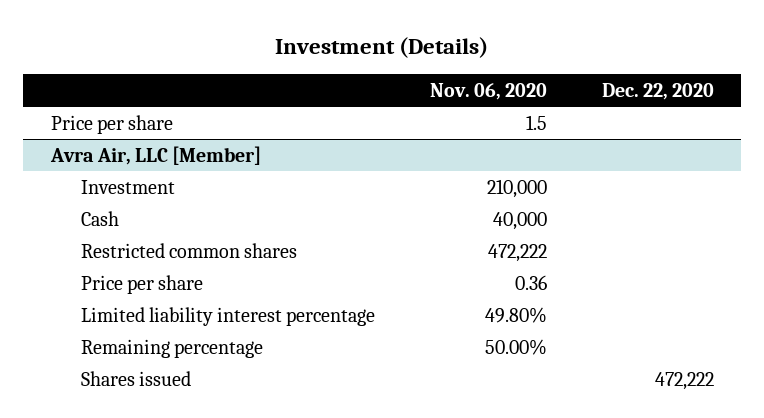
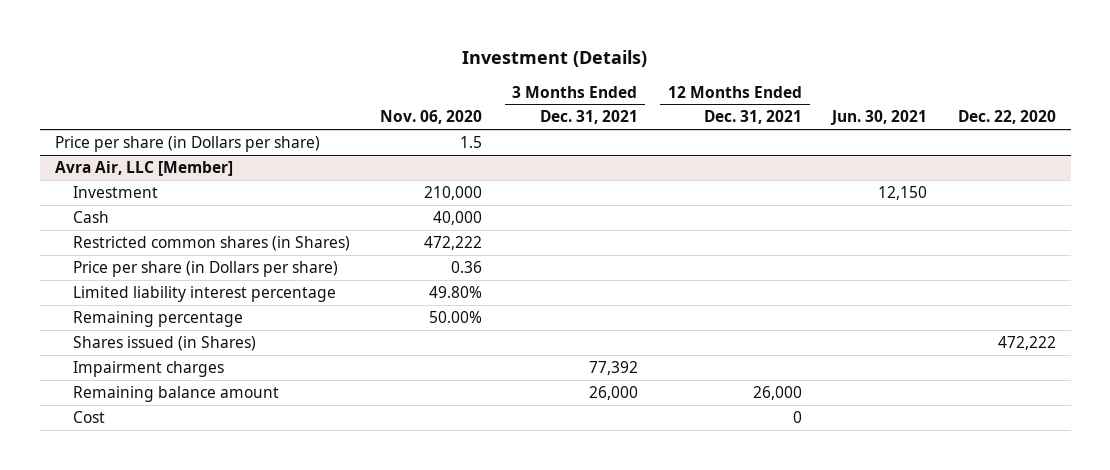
- | Nov. 06, 2020 | Dec. 22, 2020
+ | Nov. 06, 2020 | 3 Months Ended Dec. 31, 2021 | 12 Months Ended Dec. 31, 2021 | Jun. 30, 2021 | Dec. 22, 2020
- Price per share | 1.5 |
+ Price per share (in Dollars per share) | 1.5 | | | |
@ Avra Air, LLC [Member]
- Restricted common shares | 472,222 |
- Price per share | 0.36 |
+ Restricted common shares (in Shares) | 472,222 | | | |
+ Price per share (in Dollars per share) | 0.36 | | | |
- Shares issued | | 472,222
+ Shares issued (in Shares) | | | | | 472,222
+ Impairment charges | | 77,392 | | |
+ Remaining balance amount | | 26,000 | 26,000 | |
+ Cost | | | 0 | |

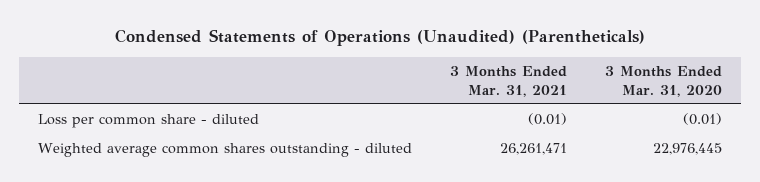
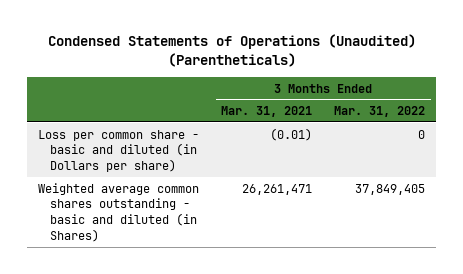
- | 3 Months Ended Mar. 31, 2021 | 3 Months Ended Mar. 31, 2020
+ | 3 Months Ended Mar. 31, 2021 | 3 Months Ended Mar. 31, 2022
- Loss per common share - diluted | (0.01) | (0.01)
- Weighted average common shares outstanding - diluted | 26,261,471 | 22,976,445
+ Loss per common share - basic and diluted (in Dollars per share) | (0.01) | 0
+ Weighted average common shares outstanding - basic and diluted (in Shares) | 26,261,471 | 37,849,405

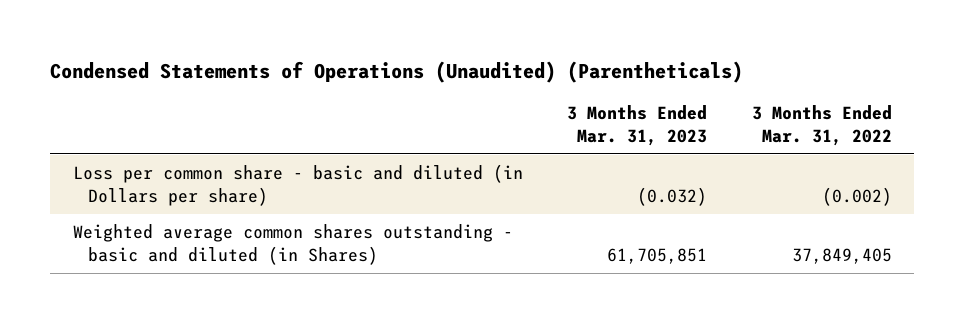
- | 3 Months Ended Mar. 31, 2021 | 3 Months Ended Mar. 31, 2022
+ | 3 Months Ended Mar. 31, 2023 | 3 Months Ended Mar. 31, 2022
- Loss per common share - basic and diluted (in Dollars per share) | (0.01) | 0
+ Loss per common share - basic and diluted (in Dollars per share) | (0.032) | (0.002)

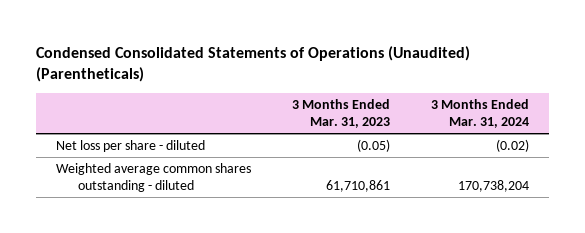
- Condensed Statements of Operations (Unaudited) (Parentheticals)
+ Condensed Consolidated Statements of Operations (Unaudited) (Parentheticals)
- | 3 Months Ended Mar. 31, 2023 | 3 Months Ended Mar. 31, 2022
+ | 3 Months Ended Mar. 31, 2023 | 3 Months Ended Mar. 31, 2024
- Loss per common share - basic and diluted (in Dollars per share) | (0.032) | (0.002)
- Weighted average common shares outstanding - basic and diluted (in Shares) | 61,705,851 | 37,849,405
+ Net loss per share - diluted | (0.05) | (0.02)
+ Weighted average common shares outstanding - diluted | 61,710,861 | 170,738,204

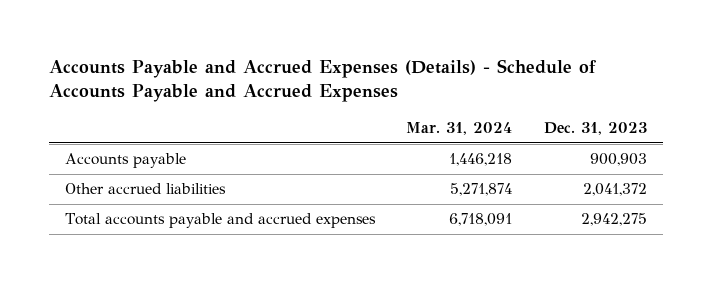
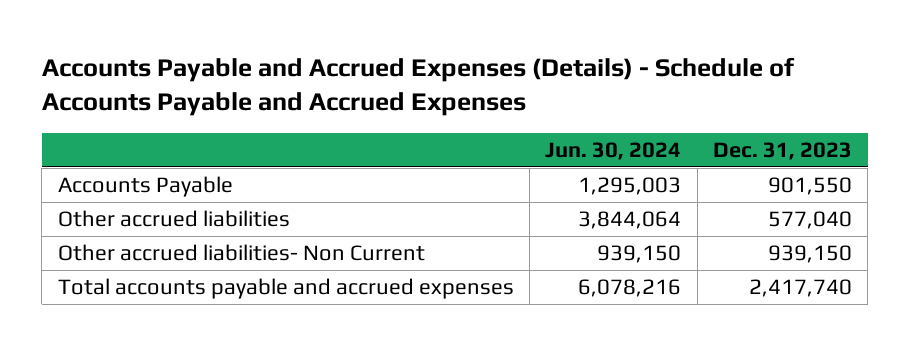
- | Mar. 31, 2024 | Dec. 31, 2023
+ | Jun. 30, 2024 | Dec. 31, 2023
- Accounts payable | 1,446,218 | 900,903
- Other accrued liabilities | 5,271,874 | 2,041,372
- Total accounts payable and accrued expenses | 6,718,091 | 2,942,275
+ Accounts Payable | 1,295,003 | 901,550
+ Other accrued liabilities | 3,844,064 | 577,040
+ Other accrued liabilities- Non Current | 939,150 | 939,150
+ Total accounts payable and accrued expenses | 6,078,216 | 2,417,740

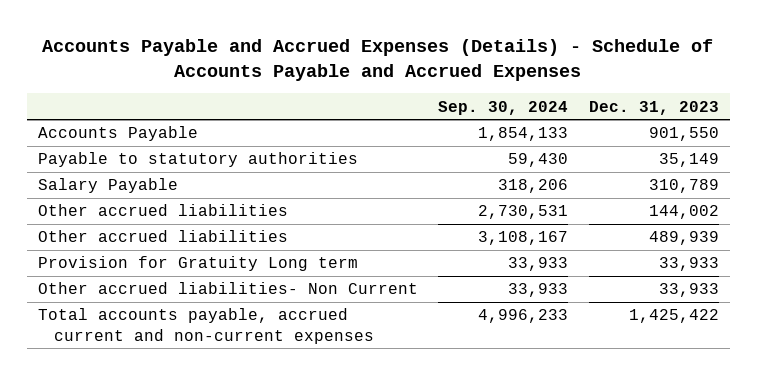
- | Jun. 30, 2024 | Dec. 31, 2023
+ | Sep. 30, 2024 | Dec. 31, 2023
- Other accrued liabilities | 3,844,064 | 577,040
- Other accrued liabilities- Non Current | 939,150 | 939,150
- Total accounts payable and accrued expenses | 6,078,216 | 2,417,740
+ Payable to statutory authorities | 59,430 | 35,149
+ Salary Payable | 318,206 | 310,789
+ Other accrued liabilities | 2,730,531 | 144,002
+ Other accrued liabilities | 3,108,167 | 489,939
+ Provision for Gratuity Long term | 33,933 | 33,933
+ Other accrued liabilities- Non Current | 33,933 | 33,933
+ Total accounts payable, accrued current and non-current expenses | 4,996,233 | 1,425,422

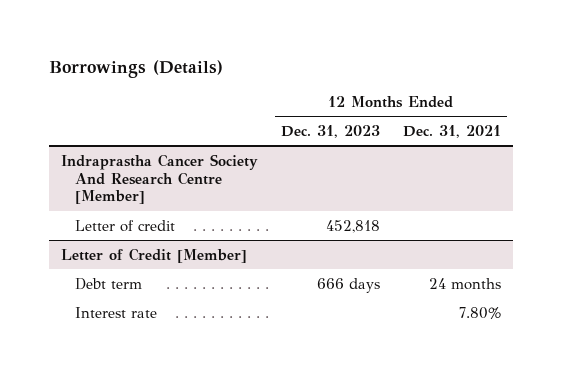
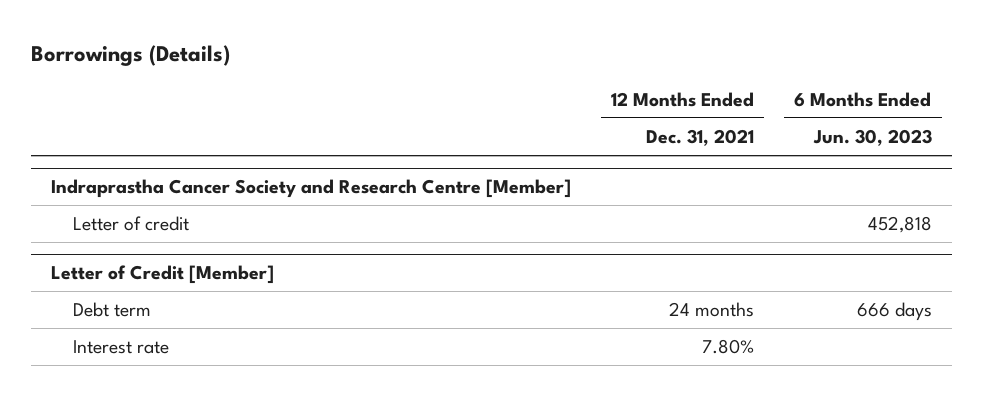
- | 12 Months Ended Dec. 31, 2023 | 12 Months Ended Dec. 31, 2021
+ | 12 Months Ended Dec. 31, 2021 | 6 Months Ended Jun. 30, 2023
- Indraprastha Cancer Society And Research Centre [Member]
+ Indraprastha Cancer Society and Research Centre [Member]

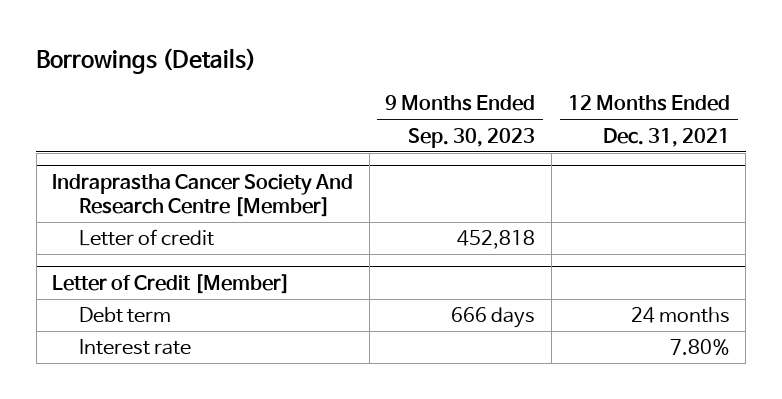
- | 12 Months Ended Dec. 31, 2021 | 6 Months Ended Jun. 30, 2023
+ | 9 Months Ended Sep. 30, 2023 | 12 Months Ended Dec. 31, 2021
- Indraprastha Cancer Society and Research Centre [Member]
+ Indraprastha Cancer Society And Research Centre [Member]

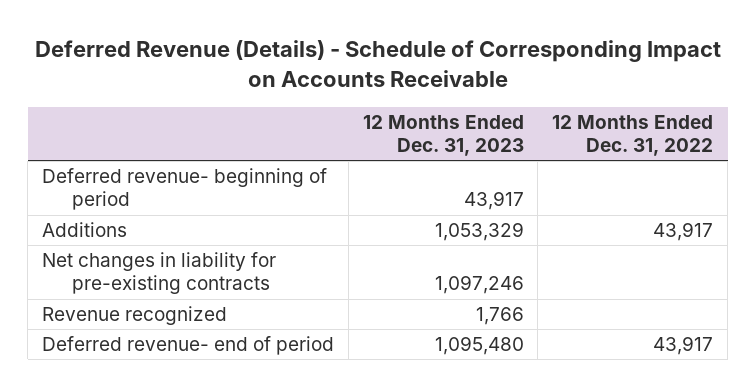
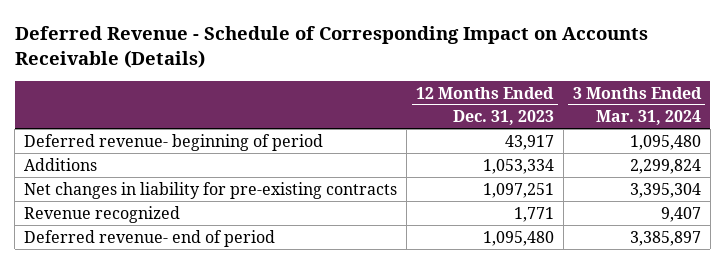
- Deferred Revenue (Details) - Schedule of Corresponding Impact on Accounts Receivable
+ Deferred Revenue - Schedule of Corresponding Impact on Accounts Receivable (Details)
- | 12 Months Ended Dec. 31, 2023 | 12 Months Ended Dec. 31, 2022
+ | 12 Months Ended Dec. 31, 2023 | 3 Months Ended Mar. 31, 2024
- Additions | 1,053,329 | 43,917
- Net changes in liability for pre-existing contracts | 1,097,246 |
- Revenue recognized | 1,766 |
+ Additions | 1,053,334 | 2,299,824
+ Net changes in liability for pre-existing contracts | 1,097,251 | 3,395,304
+ Revenue recognized | 1,771 | 9,407

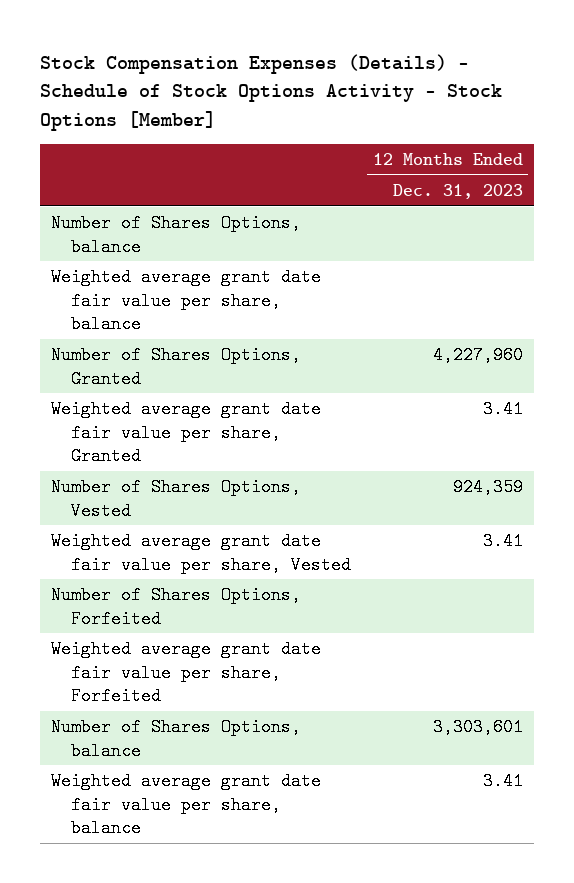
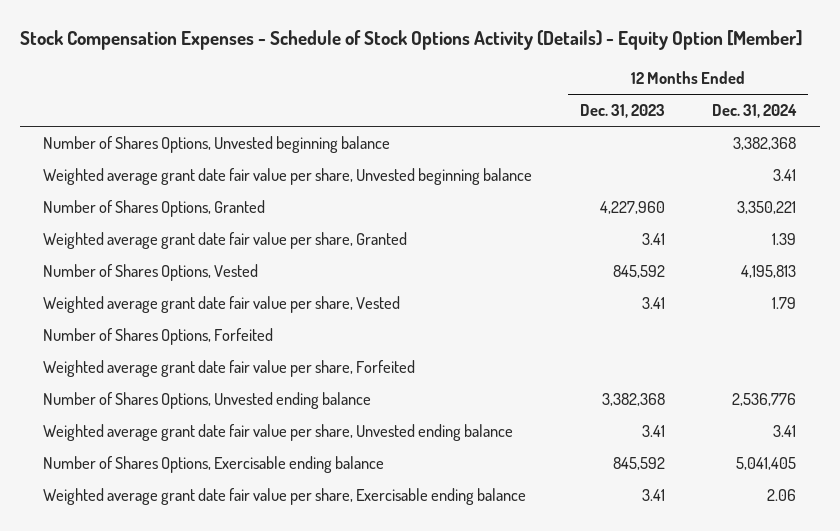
- Stock Compensation Expenses (Details) - Schedule of Stock Options Activity - Stock Options [Member]
+ Stock Compensation Expenses - Schedule of Stock Options Activity (Details) - Equity Option [Member]
- | 12 Months Ended Dec. 31, 2023
+ | 12 Months Ended Dec. 31, 2023 | 12 Months Ended Dec. 31, 2024
- Number of Shares Options, balance
- Weighted average grant date fair value per share, balance
+ Number of Shares Options, Unvested beginning balance | | 3,382,368
+ Weighted average grant date fair value per share, Unvested beginning balance | | 3.41
- Number of Shares Options, Vested | 924,359
+ Number of Shares Options, Vested | 845,592 | 4,195,813
- Number of Shares Options, balance | 3,303,601
- Weighted average grant date fair value per share, balance | 3.41
+ Number of Shares Options, Unvested ending balance | 3,382,368 | 2,536,776
+ Weighted average grant date fair value per share, Unvested ending balance | 3.41 | 3.41
+ Number of Shares Options, Exercisable ending balance | 845,592 | 5,041,405
+ Weighted average grant date fair value per share, Exercisable ending balance | 3.41 | 2.06

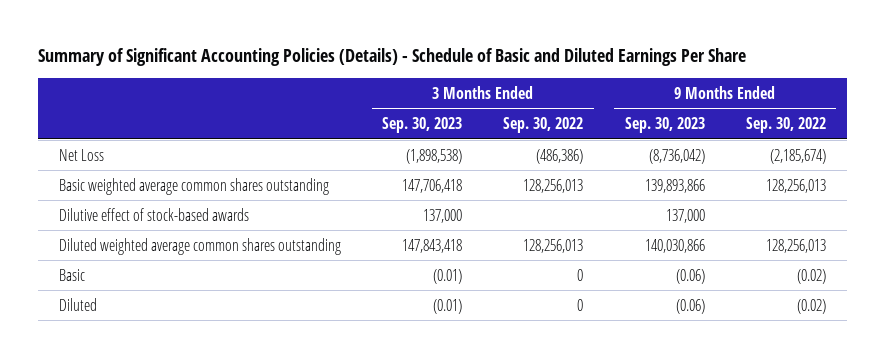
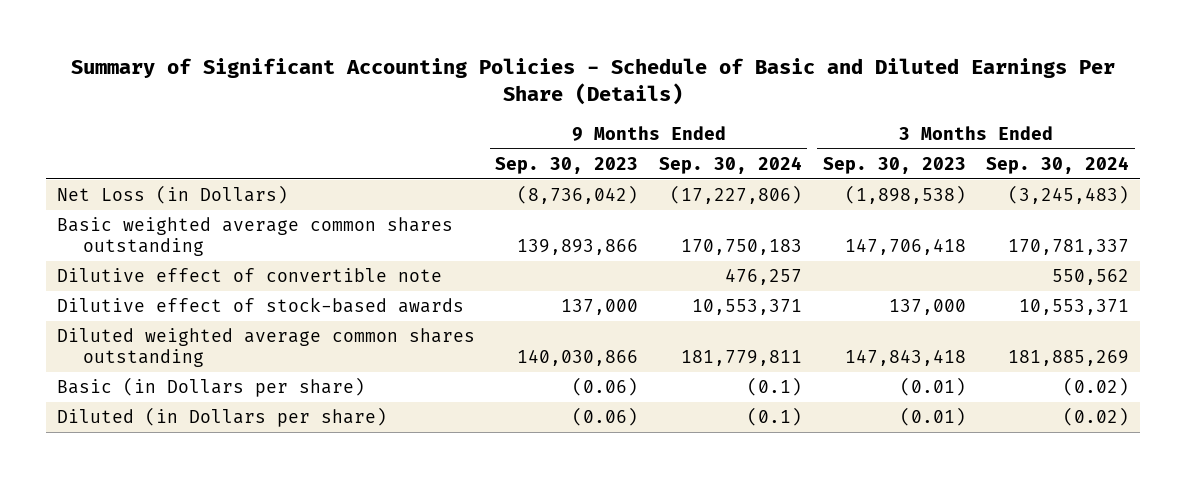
- Summary of Significant Accounting Policies (Details) - Schedule of Basic and Diluted Earnings Per Share
+ Summary of Significant Accounting Policies - Schedule of Basic and Diluted Earnings Per Share (Details)
- | 3 Months Ended Sep. 30, 2023 | 3 Months Ended Sep. 30, 2022 | 9 Months Ended Sep. 30, 2023 | 9 Months Ended Sep. 30, 2022
+ | 9 Months Ended Sep. 30, 2023 | 9 Months Ended Sep. 30, 2024 | 3 Months Ended Sep. 30, 2023 | 3 Months Ended Sep. 30, 2024
- Net Loss | (1,898,538) | (486,386) | (8,736,042) | (2,185,674)
+ Net Loss (in Dollars) | (8,736,042) | (17,227,806) | (1,898,538) | (3,245,483)
+ Dilutive effect of convertible note | | 476,257 | | 550,562
- Basic | (0.01) | 0 | (0.06) | (0.02)
- Diluted | (0.01) | 0 | (0.06) | (0.02)
+ Basic (in Dollars per share) | (0.06) | (0.1) | (0.01) | (0.02)
+ Diluted (in Dollars per share) | (0.06) | (0.1) | (0.01) | (0.02)

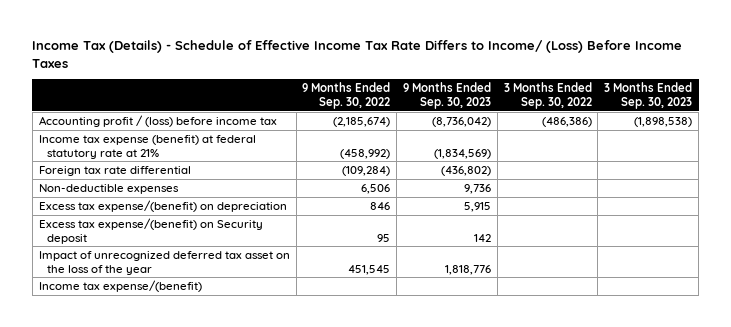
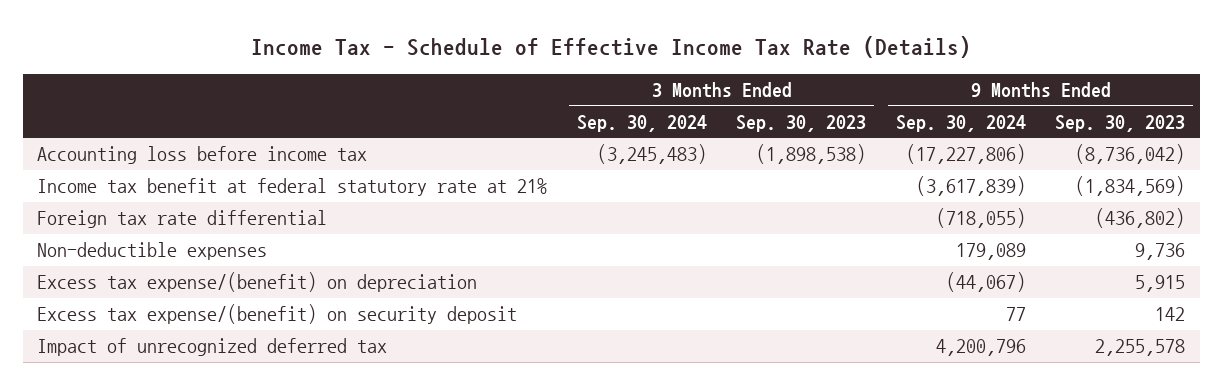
- Income Tax (Details) - Schedule of Effective Income Tax Rate Differs to Income/ (Loss) Before Income Taxes
+ Income Tax - Schedule of Effective Income Tax Rate (Details)
- | 9 Months Ended Sep. 30, 2022 | 9 Months Ended Sep. 30, 2023 | 3 Months Ended Sep. 30, 2022 | 3 Months Ended Sep. 30, 2023
+ | 3 Months Ended Sep. 30, 2024 | 3 Months Ended Sep. 30, 2023 | 9 Months Ended Sep. 30, 2024 | 9 Months Ended Sep. 30, 2023
- Accounting profit / (loss) before income tax | (2,185,674) | (8,736,042) | (486,386) | (1,898,538)
- Income tax expense (benefit) at federal statutory rate at 21% | (458,992) | (1,834,569) | |
+ Accounting loss before income tax | (3,245,483) | (1,898,538) | (17,227,806) | (8,736,042)
+ Income tax benefit at federal statutory rate at 21% | | | (3,617,839) | (1,834,569)
- Excess tax expense/(benefit) on Security deposit | 95 | 142 | |
- Impact of unrecognized deferred tax asset on the loss of the year | 451,545 | 1,818,776 | |
- Income tax expense/(benefit)
+ Excess tax expense/(benefit) on security deposit | | | 77 | 142
+ Impact of unrecognized deferred tax | | | 4,200,796 | 2,255,578

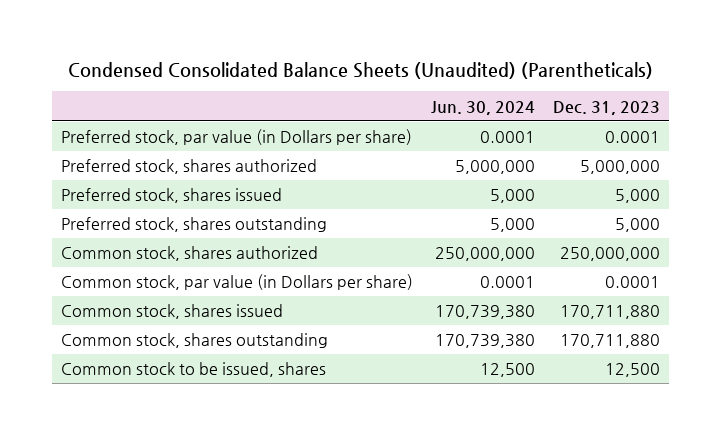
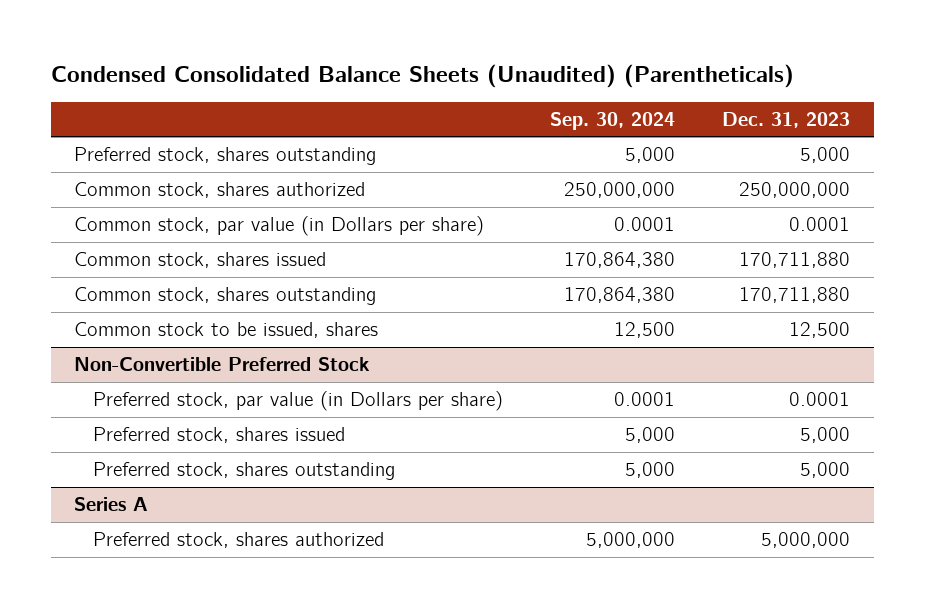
- | Jun. 30, 2024 | Dec. 31, 2023
+ | Sep. 30, 2024 | Dec. 31, 2023
- Preferred stock, par value (in Dollars per share) | 0.0001 | 0.0001
- Preferred stock, shares authorized | 5,000,000 | 5,000,000
- Preferred stock, shares issued | 5,000 | 5,000
+ Non-Convertible Preferred Stock
+ Preferred stock, par value (in Dollars per share) | 0.0001 | 0.0001
+ Preferred stock, shares issued | 5,000 | 5,000
+ Preferred stock, shares outstanding | 5,000 | 5,000
+ Series A
+ Preferred stock, shares authorized | 5,000,000 | 5,000,000

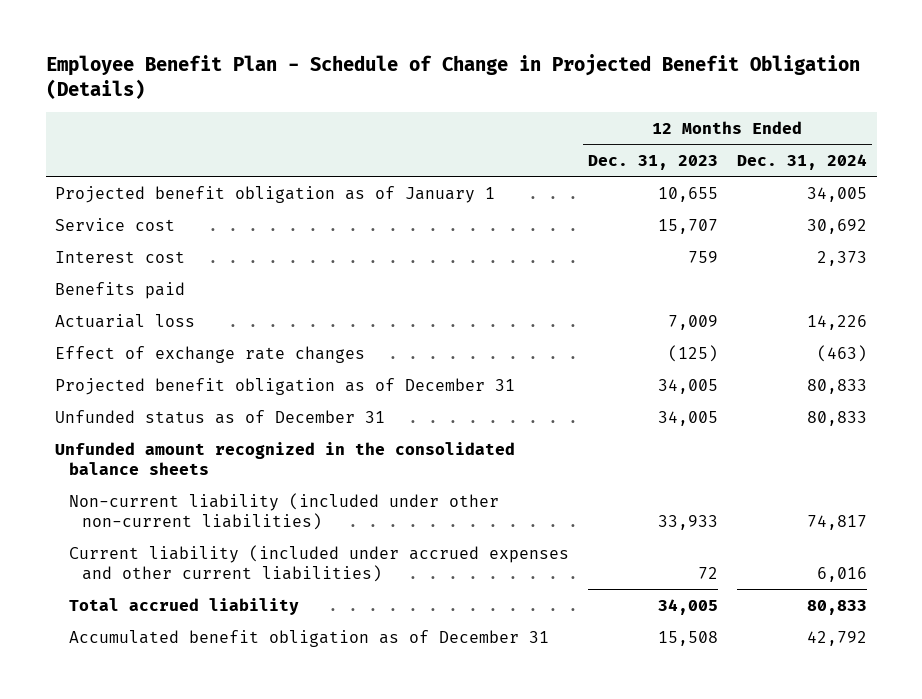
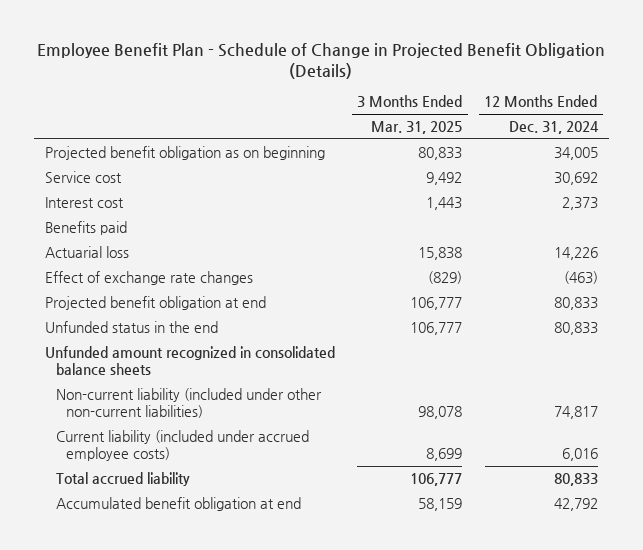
- | 12 Months Ended Dec. 31, 2023 | 12 Months Ended Dec. 31, 2024
+ | 3 Months Ended Mar. 31, 2025 | 12 Months Ended Dec. 31, 2024
- Projected benefit obligation as of January 1 | 10,655 | 34,005
+ Projected benefit obligation as on beginning | 80,833 | 34,005
- Projected benefit obligation as of December 31 | 34,005 | 80,833
- Unfunded status as of December 31 | 34,005 | 80,833
- Unfunded amount recognized in the consolidated balance sheets
+ Projected benefit obligation at end | 106,777 | 80,833
+ Unfunded status in the end | 106,777 | 80,833
+ Unfunded amount recognized in consolidated balance sheets
- Current liability (included under accrued expenses and other current liabilities) | 72 | 6,016
+ Current liability (included under accrued employee costs) | 8,699 | 6,016
- Accumulated benefit obligation as of December 31 | 15,508 | 42,792
+ Accumulated benefit obligation at end | 58,159 | 42,792

